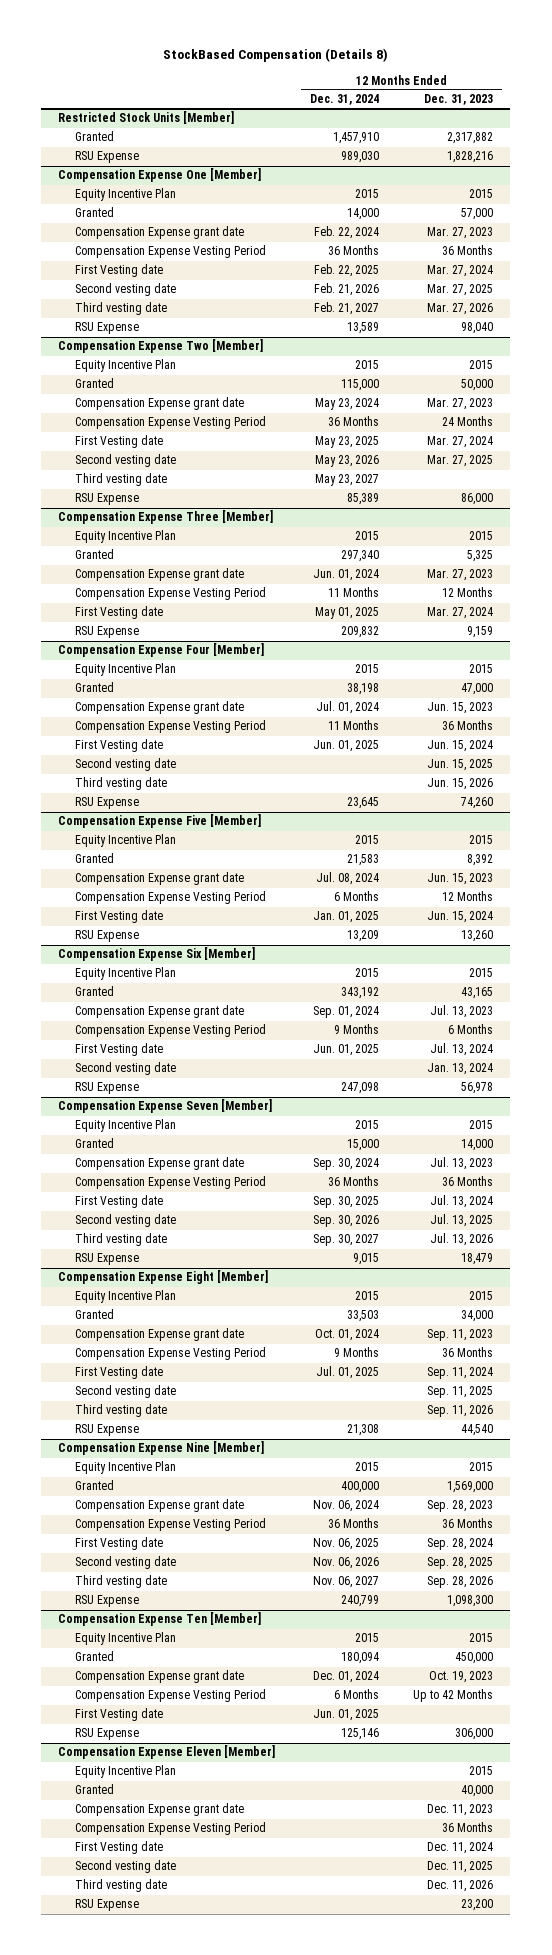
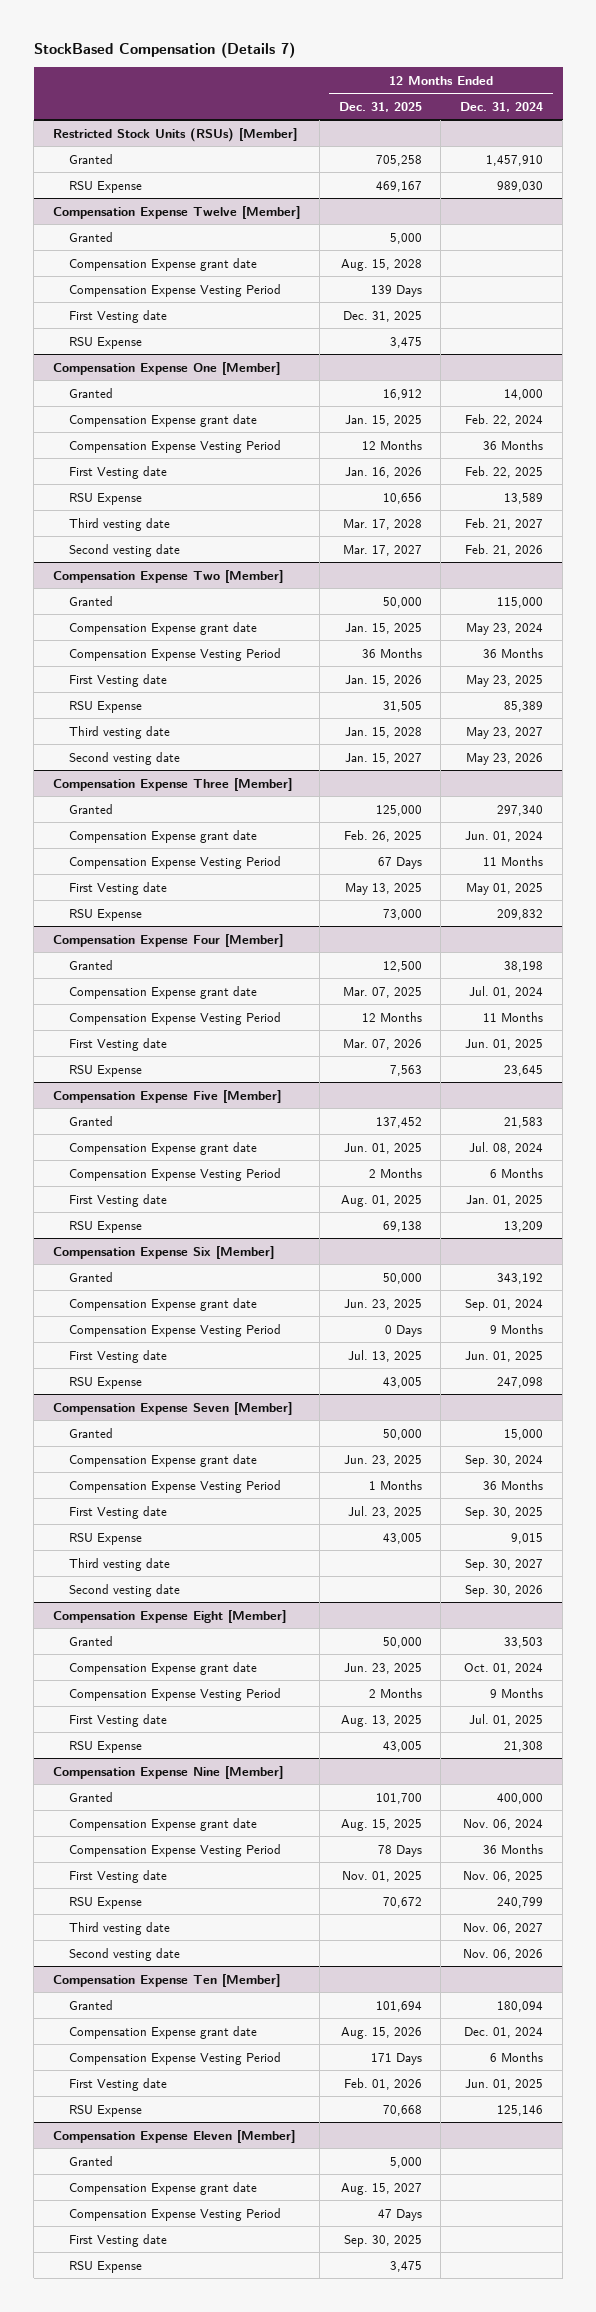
- StockBased Compensation (Details 8)
+ StockBased Compensation (Details 7)
- | 12 Months Ended Dec. 31, 2024 | 12 Months Ended Dec. 31, 2023
+ | 12 Months Ended Dec. 31, 2025 | 12 Months Ended Dec. 31, 2024
- Restricted Stock Units [Member]
+ Restricted Stock Units (RSUs) [Member]
+ Compensation Expense Twelve [Member]
+ Granted | 5,000 |
+ Compensation Expense grant date | Aug. 15, 2028 |
+ Compensation Expense Vesting Period | 139 Days |
+ First Vesting date | Dec. 31, 2025 |
+ RSU Expense | 3,475 |
@ Compensation Expense One [Member]
- Equity Incentive Plan | 2015 | 2015
moved down: Third vesting date | Mar. 17, 2028 | Feb. 21, 2027
moved down: Second vesting date | Mar. 17, 2027 | Feb. 21, 2026
@ Compensation Expense Two [Member]
- Equity Incentive Plan | 2015 | 2015
moved down: Third vesting date | Jan. 15, 2028 | May 23, 2027
moved down: Second vesting date | Jan. 15, 2027 | May 23, 2026
@ Compensation Expense Three [Member]
- Equity Incentive Plan | 2015 | 2015
@ Compensation Expense Four [Member]
- Equity Incentive Plan | 2015 | 2015
- Second vesting date | | Jun. 15, 2025
- Third vesting date | | Jun. 15, 2026
@ Compensation Expense Five [Member]
- Equity Incentive Plan | 2015 | 2015
@ Compensation Expense Six [Member]
- Equity Incentive Plan | 2015 | 2015
- Second vesting date | | Jan. 13, 2024
@ Compensation Expense Seven [Member]
- Equity Incentive Plan | 2015 | 2015
moved down: Third vesting date | | Sep. 30, 2027
moved down: Second vesting date | | Sep. 30, 2026
@ Compensation Expense Eight [Member]
- Equity Incentive Plan | 2015 | 2015
- Second vesting date | | Sep. 11, 2025
- Third vesting date | | Sep. 11, 2026
@ Compensation Expense Nine [Member]
- Equity Incentive Plan | 2015 | 2015
moved down: Third vesting date | | Nov. 06, 2027
moved down: Second vesting date | | Nov. 06, 2026
@ Compensation Expense Ten [Member]
- Equity Incentive Plan | 2015 | 2015
@ Compensation Expense Eleven [Member]
- Equity Incentive Plan | | 2015
- Second vesting date | | Dec. 11, 2025
- Third vesting date | | Dec. 11, 2026

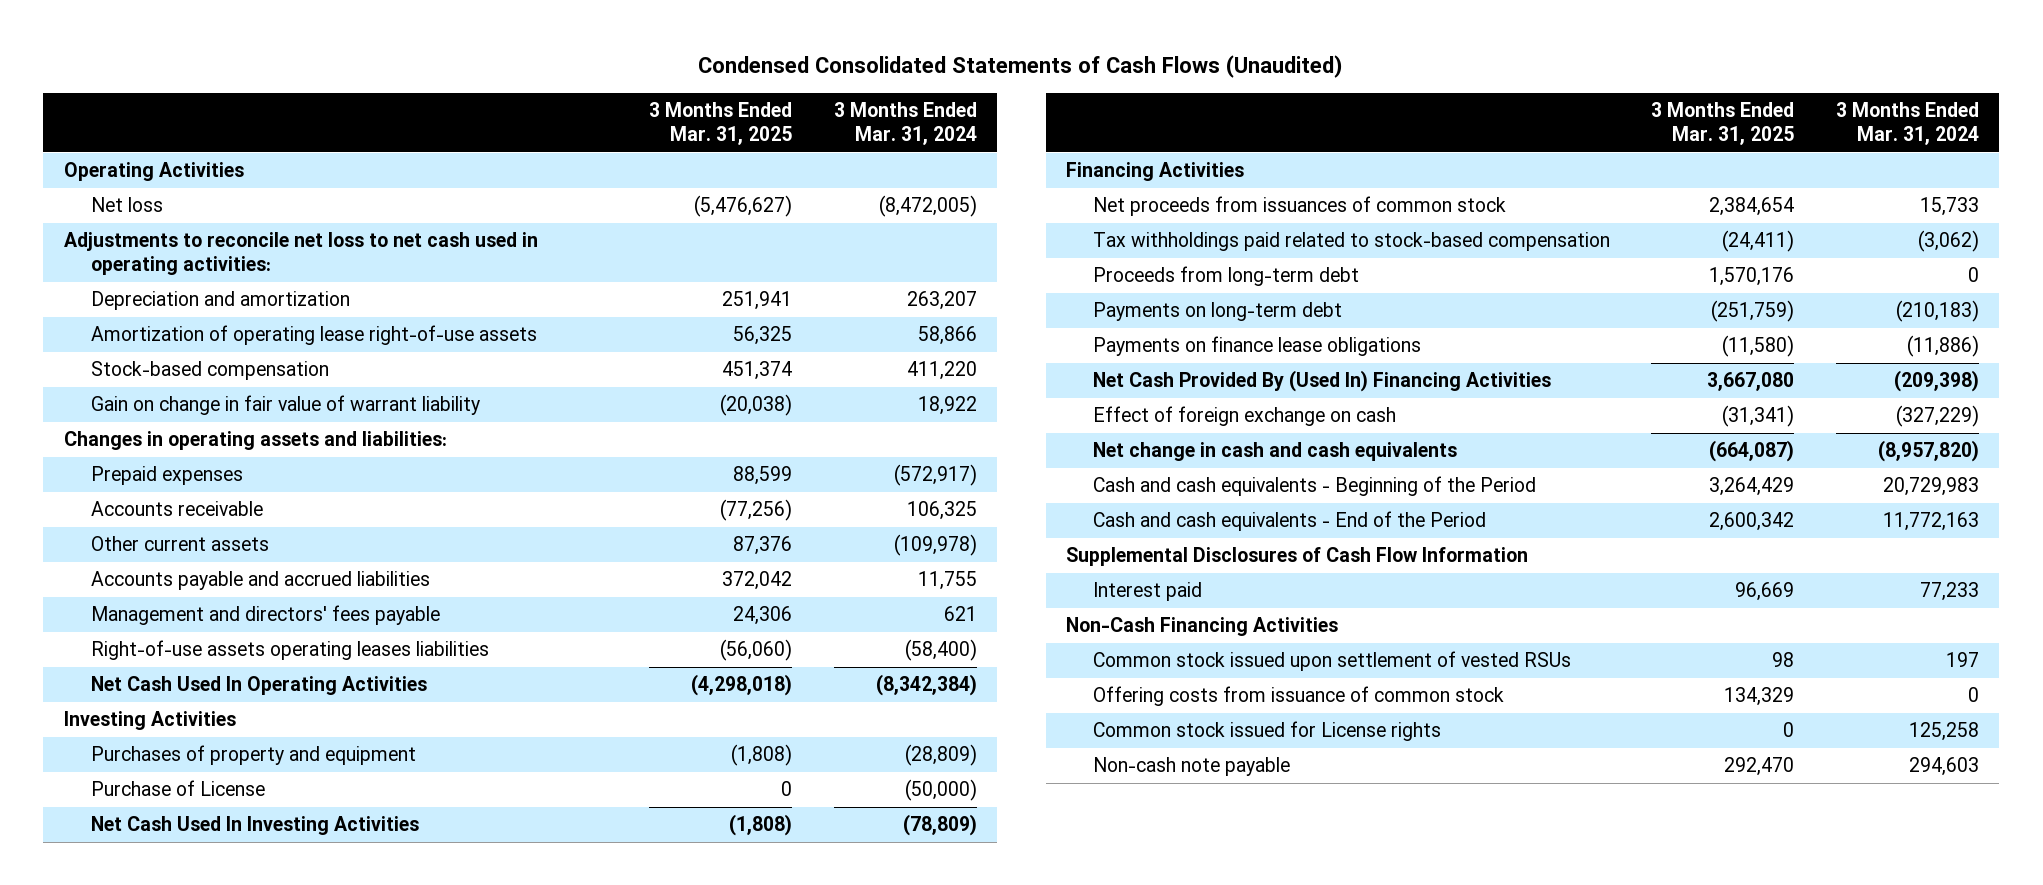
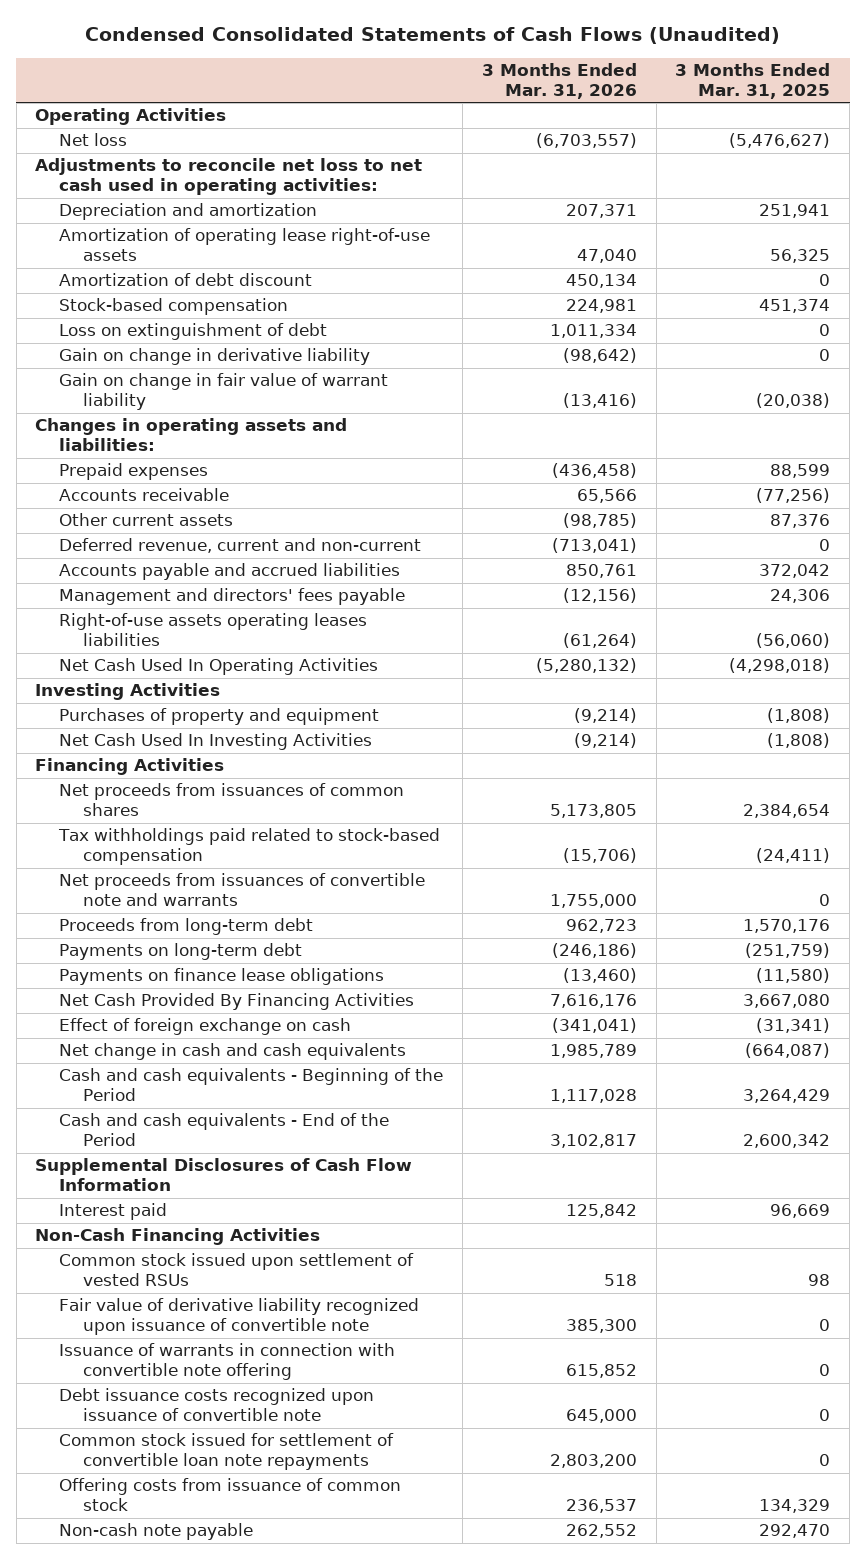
- | 3 Months Ended Mar. 31, 2025 | 3 Months Ended Mar. 31, 2024
+ | 3 Months Ended Mar. 31, 2026 | 3 Months Ended Mar. 31, 2025
+ Amortization of debt discount | 450,134 | 0
+ Loss on extinguishment of debt | 1,011,334 | 0
+ Gain on change in derivative liability | (98,642) | 0
+ Deferred revenue, current and non-current | (713,041) | 0
- Purchase of License | 0 | (50,000)
- Net proceeds from issuances of common stock | 2,384,654 | 15,733
+ Net proceeds from issuances of common shares | 5,173,805 | 2,384,654
+ Net proceeds from issuances of convertible note and warrants | 1,755,000 | 0
- Net Cash Provided By (Used In) Financing Activities | 3,667,080 | (209,398)
+ Net Cash Provided By Financing Activities | 7,616,176 | 3,667,080
+ Fair value of derivative liability recognized upon issuance of convertible note | 385,300 | 0
+ Issuance of warrants in connection with convertible note offering | 615,852 | 0
+ Debt issuance costs recognized upon issuance of convertible note | 645,000 | 0
+ Common stock issued for settlement of convertible loan note repayments | 2,803,200 | 0
- Common stock issued for License rights | 0 | 125,258

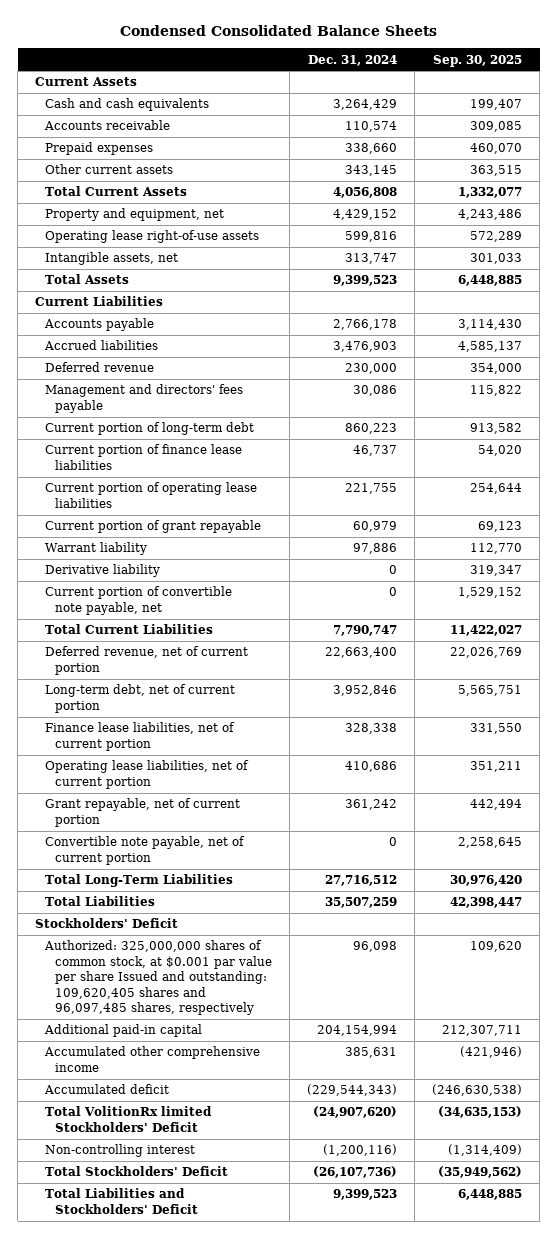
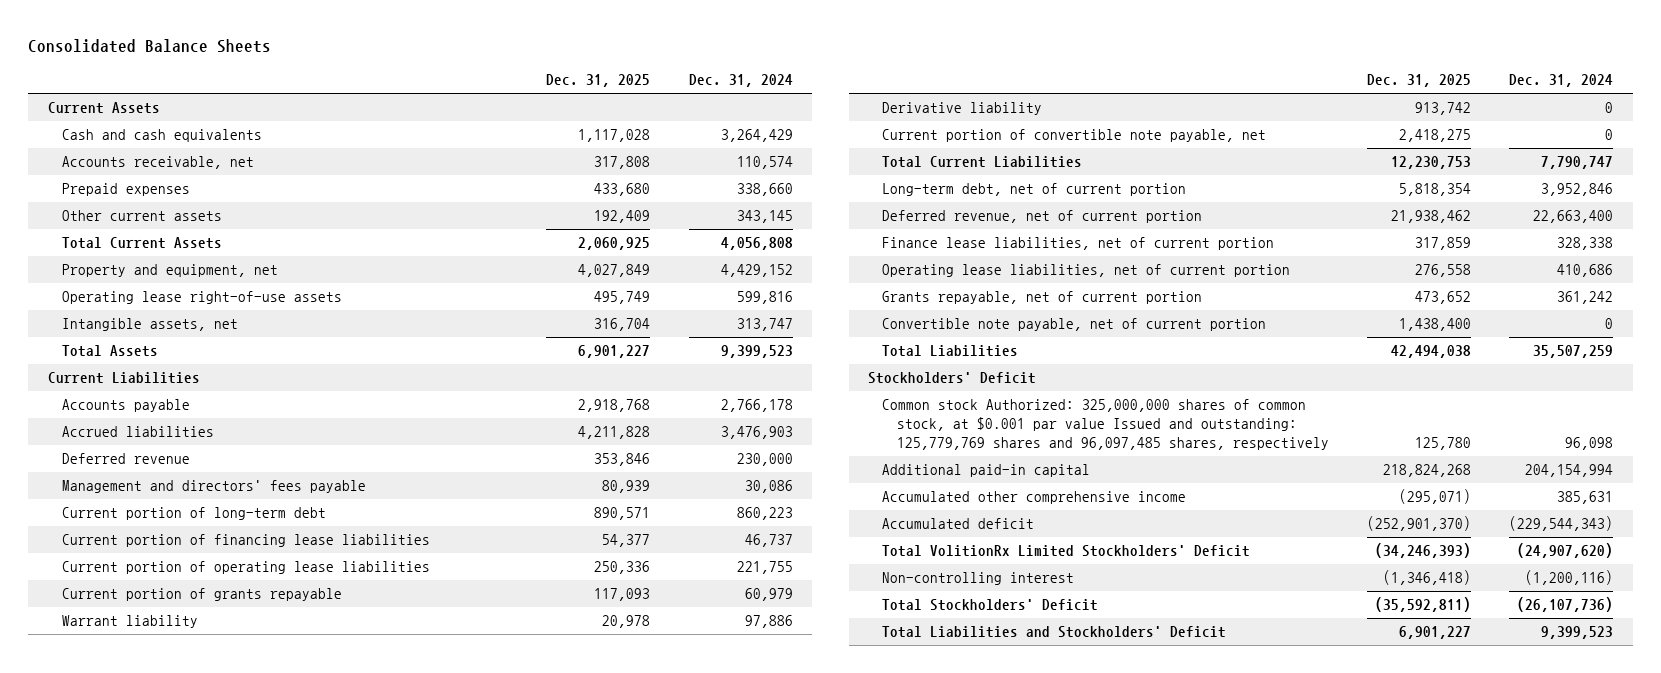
- Condensed Consolidated Balance Sheets
+ Consolidated Balance Sheets
- | Dec. 31, 2024 | Sep. 30, 2025
+ | Dec. 31, 2025 | Dec. 31, 2024
- Accounts receivable | 110,574 | 309,085
+ Accounts receivable, net | 317,808 | 110,574
- Current portion of finance lease liabilities | 46,737 | 54,020
+ Current portion of financing lease liabilities | 54,377 | 46,737
- Current portion of grant repayable | 60,979 | 69,123
+ Current portion of grants repayable | 117,093 | 60,979
moved down: Deferred revenue, net of current portion | 21,938,462 | 22,663,400
- Grant repayable, net of current portion | 361,242 | 442,494
+ Grants repayable, net of current portion | 473,652 | 361,242
- Total Long-Term Liabilities | 27,716,512 | 30,976,420
- Authorized: 325,000,000 shares of common stock, at $0.001 par value per share Issued and outstanding: 109,620,405 shares and 96,097,485 shares, respectively | 96,098 | 109,620
+ Common stock Authorized: 325,000,000 shares of common stock, at $0.001 par value Issued and outstanding: 125,779,769 shares and 96,097,485 shares, respectively | 125,780 | 96,098
- Total VolitionRx limited Stockholders' Deficit | (24,907,620) | (34,635,153)
+ Total VolitionRx Limited Stockholders' Deficit | (34,246,393) | (24,907,620)

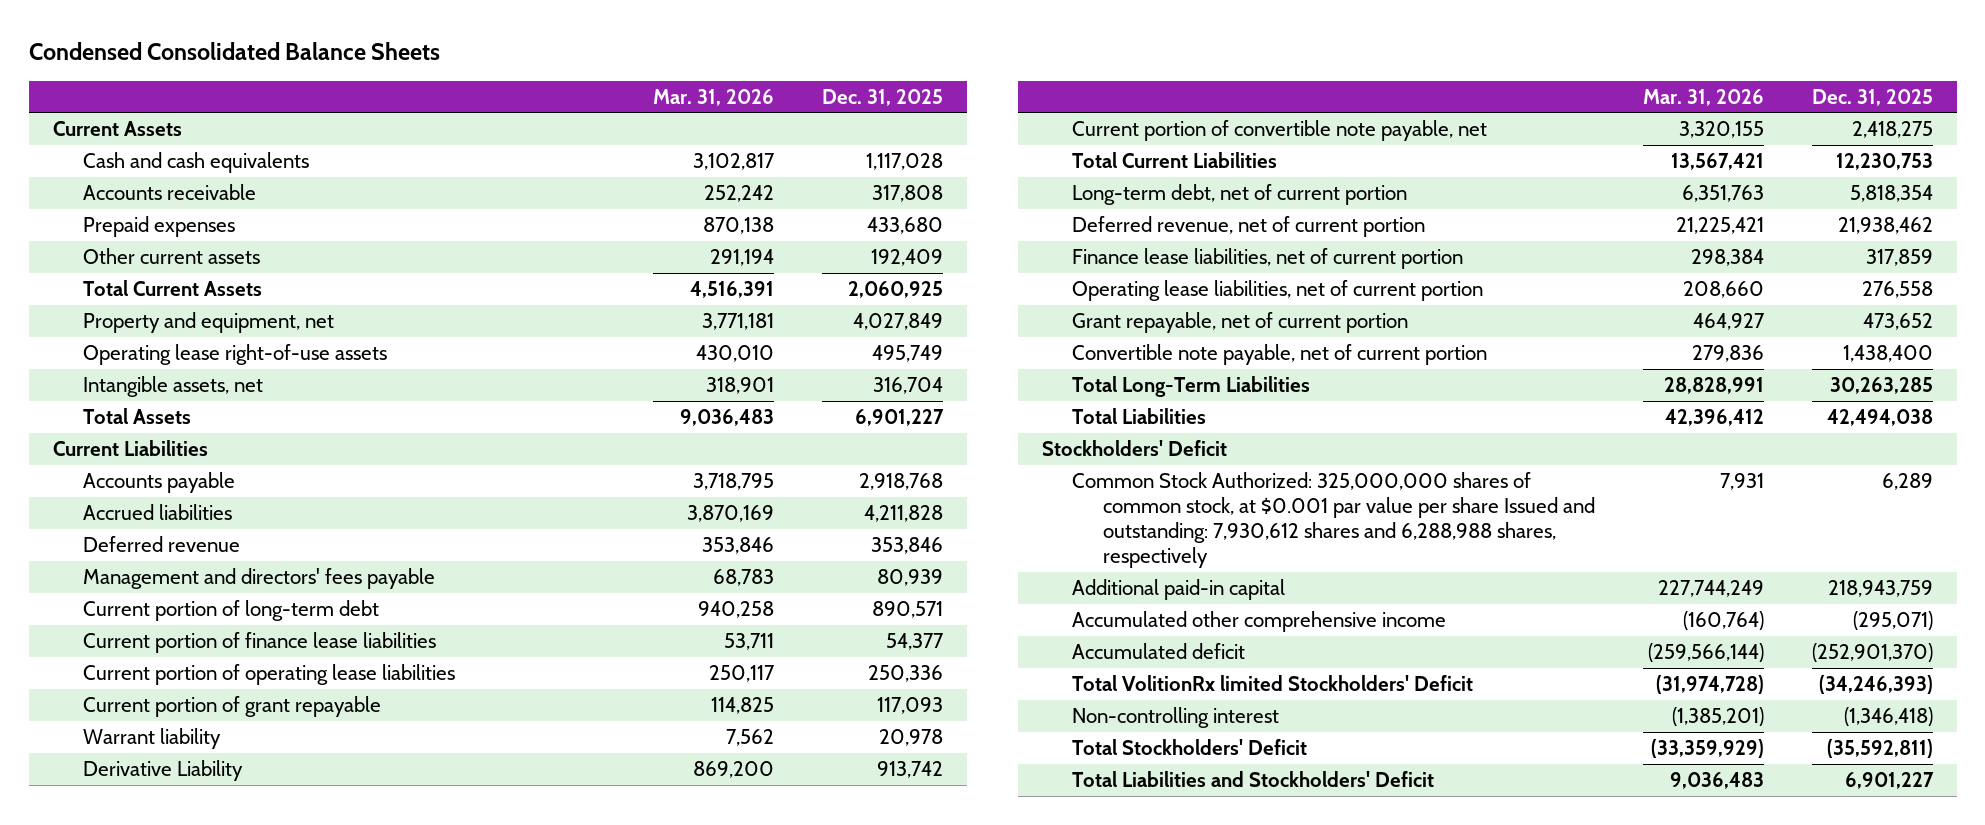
- Consolidated Balance Sheets
+ Condensed Consolidated Balance Sheets
- | Dec. 31, 2025 | Dec. 31, 2024
+ | Mar. 31, 2026 | Dec. 31, 2025
- Accounts receivable, net | 317,808 | 110,574
+ Accounts receivable | 252,242 | 317,808
- Current portion of financing lease liabilities | 54,377 | 46,737
+ Current portion of finance lease liabilities | 53,711 | 54,377
- Current portion of grants repayable | 117,093 | 60,979
+ Current portion of grant repayable | 114,825 | 117,093
- Derivative liability | 913,742 | 0
+ Derivative Liability | 869,200 | 913,742
- Grants repayable, net of current portion | 473,652 | 361,242
+ Grant repayable, net of current portion | 464,927 | 473,652
+ Total Long-Term Liabilities | 28,828,991 | 30,263,285
- Common stock Authorized: 325,000,000 shares of common stock, at $0.001 par value Issued and outstanding: 125,779,769 shares and 96,097,485 shares, respectively | 125,780 | 96,098
- Additional paid-in capital | 218,824,268 | 204,154,994
+ Common Stock Authorized: 325,000,000 shares of common stock, at $0.001 par value per share Issued and outstanding: 7,930,612 shares and 6,288,988 shares, respectively | 7,931 | 6,289
+ Additional paid-in capital | 227,744,249 | 218,943,759
- Total VolitionRx Limited Stockholders' Deficit | (34,246,393) | (24,907,620)
+ Total VolitionRx limited Stockholders' Deficit | (31,974,728) | (34,246,393)

